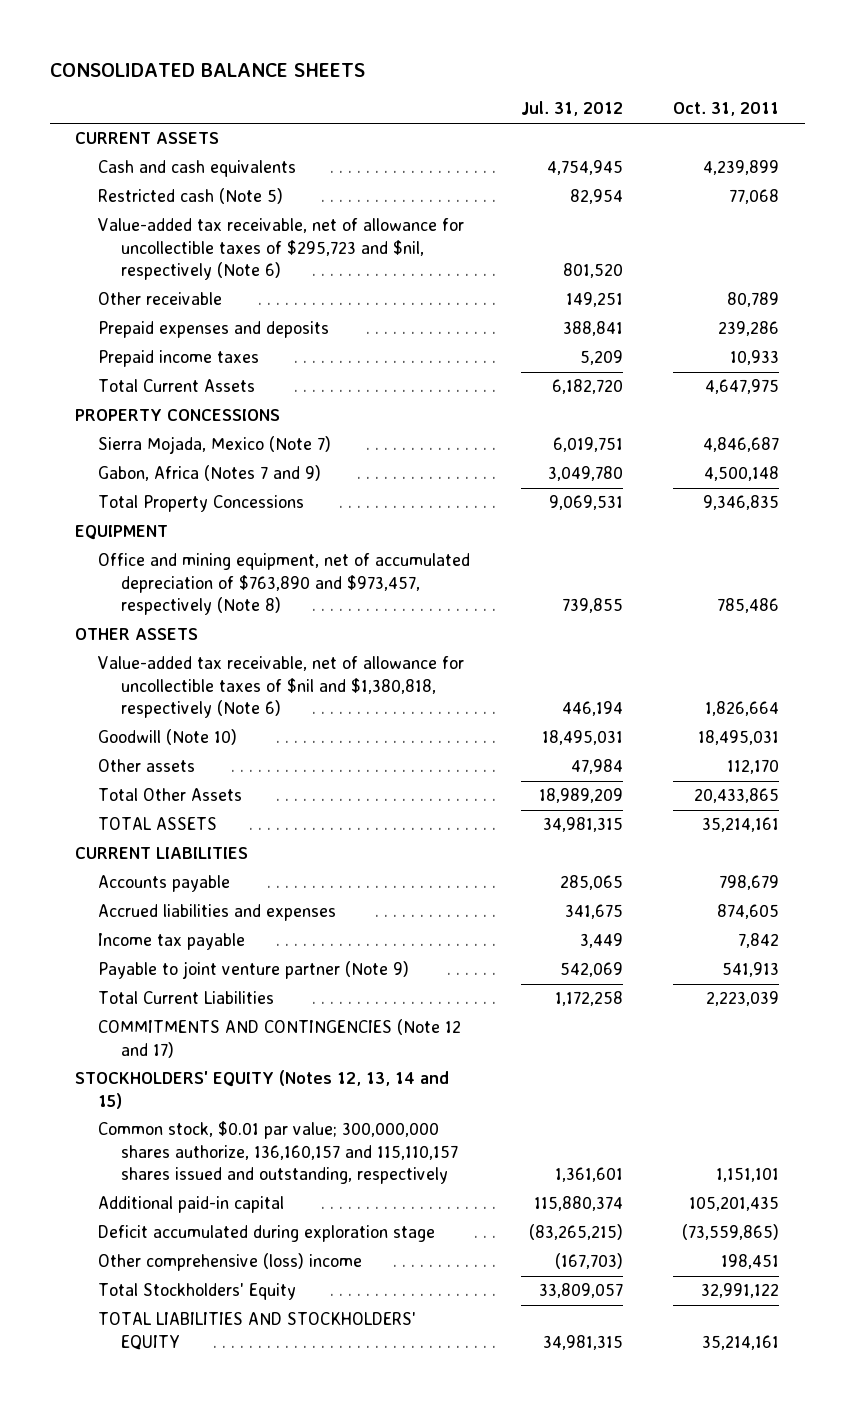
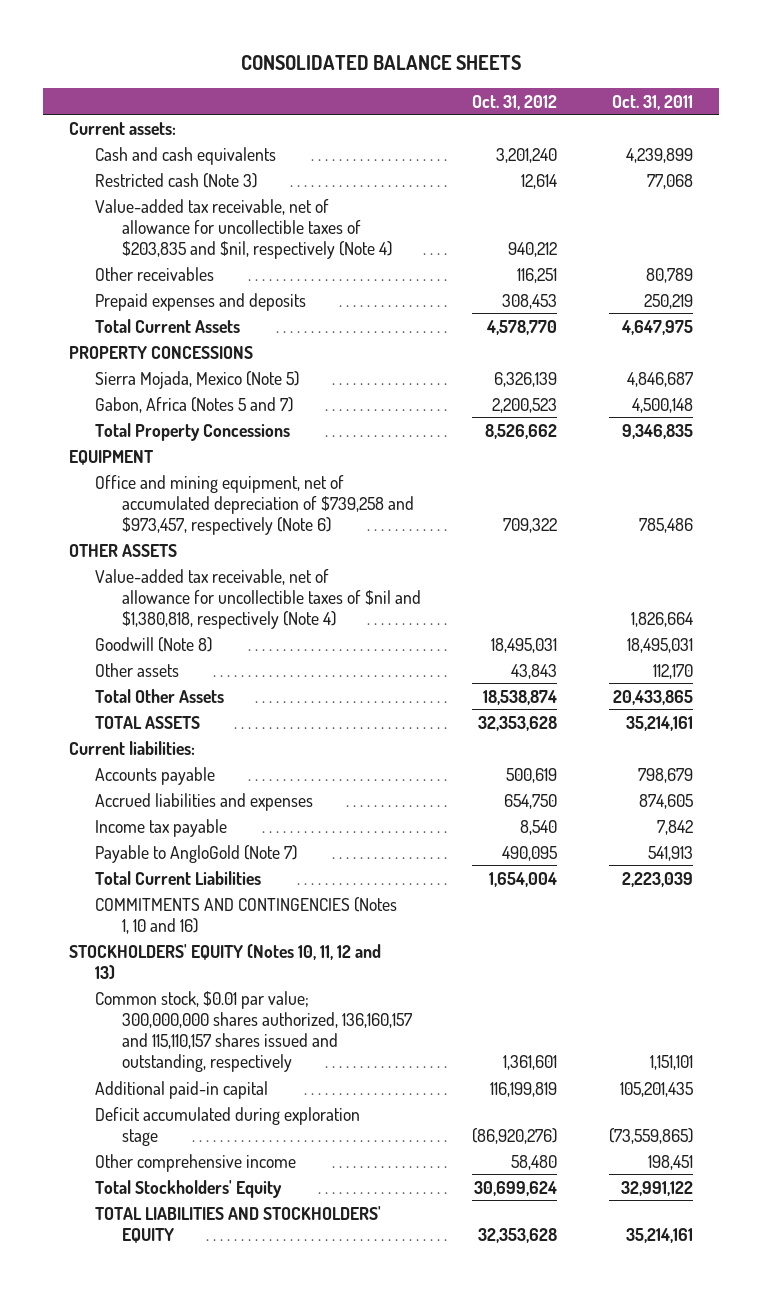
- | Jul. 31, 2012 | Oct. 31, 2011
+ | Oct. 31, 2012 | Oct. 31, 2011
- CURRENT ASSETS
+ Current assets:
- Restricted cash (Note 5) | 82,954 | 77,068
- Value-added tax receivable, net of allowance for uncollectible taxes of $295,723 and $nil, respectively (Note 6) | 801,520 |
- Other receivable | 149,251 | 80,789
- Prepaid expenses and deposits | 388,841 | 239,286
- Prepaid income taxes | 5,209 | 10,933
+ Restricted cash (Note 3) | 12,614 | 77,068
+ Value-added tax receivable, net of allowance for uncollectible taxes of $203,835 and $nil, respectively (Note 4) | 940,212 |
+ Other receivables | 116,251 | 80,789
+ Prepaid expenses and deposits | 308,453 | 250,219
- Sierra Mojada, Mexico (Note 7) | 6,019,751 | 4,846,687
- Gabon, Africa (Notes 7 and 9) | 3,049,780 | 4,500,148
+ Sierra Mojada, Mexico (Note 5) | 6,326,139 | 4,846,687
+ Gabon, Africa (Notes 5 and 7) | 2,200,523 | 4,500,148
- Office and mining equipment, net of accumulated depreciation of $763,890 and $973,457, respectively (Note 8) | 739,855 | 785,486
+ Office and mining equipment, net of accumulated depreciation of $739,258 and $973,457, respectively (Note 6) | 709,322 | 785,486
- Value-added tax receivable, net of allowance for uncollectible taxes of $nil and $1,380,818, respectively (Note 6) | 446,194 | 1,826,664
- Goodwill (Note 10) | 18,495,031 | 18,495,031
+ Value-added tax receivable, net of allowance for uncollectible taxes of $nil and $1,380,818, respectively (Note 4) | | 1,826,664
+ Goodwill (Note 8) | 18,495,031 | 18,495,031
- CURRENT LIABILITIES
+ Current liabilities:
- Payable to joint venture partner (Note 9) | 542,069 | 541,913
+ Payable to AngloGold (Note 7) | 490,095 | 541,913
- COMMITMENTS AND CONTINGENCIES (Note 12 and 17)
- STOCKHOLDERS' EQUITY (Notes 12, 13, 14 and 15)
- Common stock, $0.01 par value; 300,000,000 shares authorize, 136,160,157 and 115,110,157 shares issued and outstanding, respectively | 1,361,601 | 1,151,101
+ COMMITMENTS AND CONTINGENCIES (Notes 1, 10 and 16)
+ STOCKHOLDERS' EQUITY (Notes 10, 11, 12 and 13)
+ Common stock, $0.01 par value; 300,000,000 shares authorized, 136,160,157 and 115,110,157 shares issued and outstanding, respectively | 1,361,601 | 1,151,101
- Other comprehensive (loss) income | (167,703) | 198,451
+ Other comprehensive income | 58,480 | 198,451

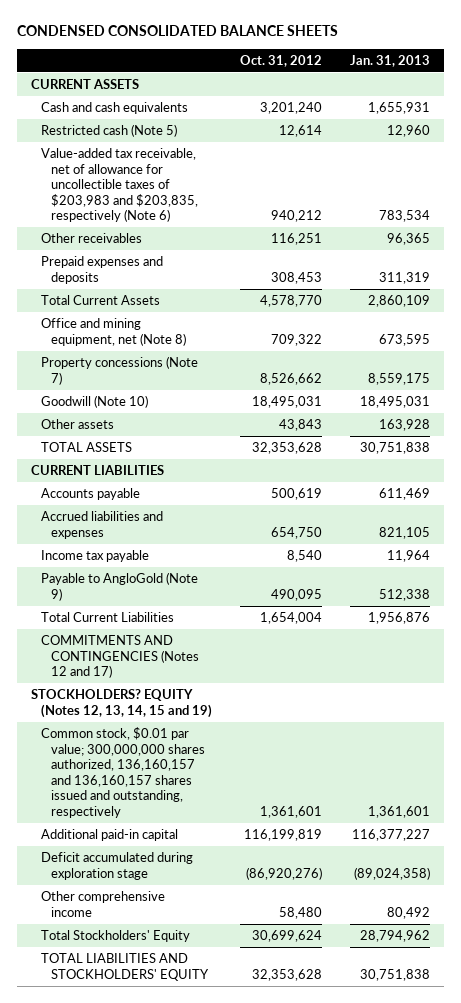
- CONSOLIDATED BALANCE SHEETS
+ CONDENSED CONSOLIDATED BALANCE SHEETS
- | Oct. 31, 2012 | Oct. 31, 2011
+ | Oct. 31, 2012 | Jan. 31, 2013
- Current assets:
+ CURRENT ASSETS
- Restricted cash (Note 3) | 12,614 | 77,068
- Value-added tax receivable, net of allowance for uncollectible taxes of $203,835 and $nil, respectively (Note 4) | 940,212 |
+ Restricted cash (Note 5) | 12,614 | 12,960
+ Value-added tax receivable, net of allowance for uncollectible taxes of $203,983 and $203,835, respectively (Note 6) | 940,212 | 783,534
- PROPERTY CONCESSIONS
- Sierra Mojada, Mexico (Note 5) | 6,326,139 | 4,846,687
- Gabon, Africa (Notes 5 and 7) | 2,200,523 | 4,500,148
- Total Property Concessions | 8,526,662 | 9,346,835
- EQUIPMENT
- Office and mining equipment, net of accumulated depreciation of $739,258 and $973,457, respectively (Note 6) | 709,322 | 785,486
- OTHER ASSETS
- Value-added tax receivable, net of allowance for uncollectible taxes of $nil and $1,380,818, respectively (Note 4) | | 1,826,664
- Goodwill (Note 8) | 18,495,031 | 18,495,031
+ Office and mining equipment, net (Note 8) | 709,322 | 673,595
+ Property concessions (Note 7) | 8,526,662 | 8,559,175
+ Goodwill (Note 10) | 18,495,031 | 18,495,031
- Total Other Assets | 18,538,874 | 20,433,865
- Current liabilities:
+ CURRENT LIABILITIES
- Payable to AngloGold (Note 7) | 490,095 | 541,913
+ Payable to AngloGold (Note 9) | 490,095 | 512,338
- COMMITMENTS AND CONTINGENCIES (Notes 1, 10 and 16)
- STOCKHOLDERS' EQUITY (Notes 10, 11, 12 and 13)
- Common stock, $0.01 par value; 300,000,000 shares authorized, 136,160,157 and 115,110,157 shares issued and outstanding, respectively | 1,361,601 | 1,151,101
+ COMMITMENTS AND CONTINGENCIES (Notes 12 and 17)
+ STOCKHOLDERS? EQUITY (Notes 12, 13, 14, 15 and 19)
+ Common stock, $0.01 par value; 300,000,000 shares authorized, 136,160,157 and 136,160,157 shares issued and outstanding, respectively | 1,361,601 | 1,361,601

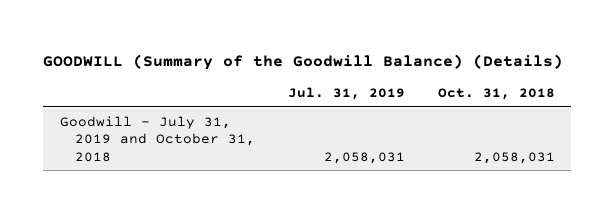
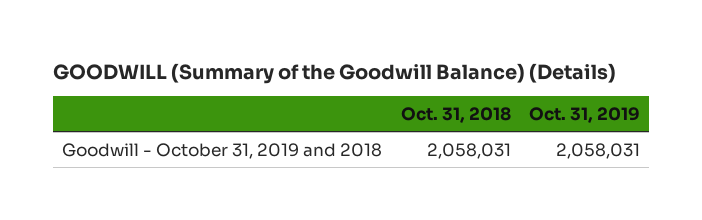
- | Jul. 31, 2019 | Oct. 31, 2018
+ | Oct. 31, 2018 | Oct. 31, 2019
- Goodwill - July 31, 2019 and October 31, 2018 | 2,058,031 | 2,058,031
+ Goodwill - October 31, 2019 and 2018 | 2,058,031 | 2,058,031

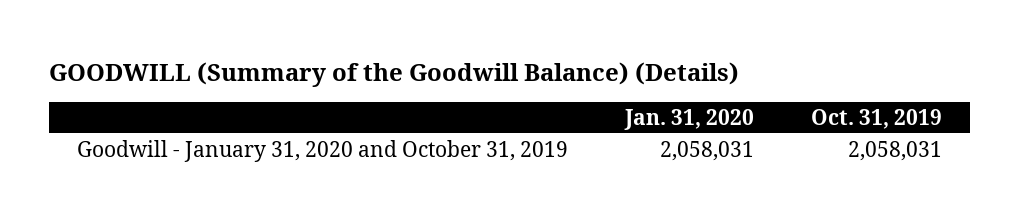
- | Oct. 31, 2018 | Oct. 31, 2019
+ | Jan. 31, 2020 | Oct. 31, 2019
- Goodwill - October 31, 2019 and 2018 | 2,058,031 | 2,058,031
+ Goodwill - January 31, 2020 and October 31, 2019 | 2,058,031 | 2,058,031

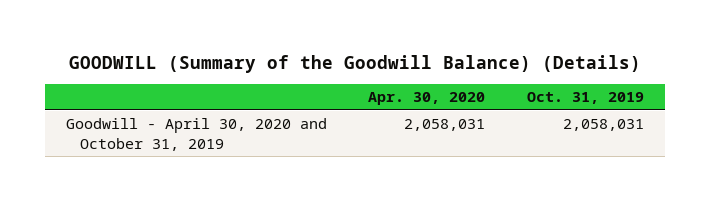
- | Jan. 31, 2020 | Oct. 31, 2019
+ | Apr. 30, 2020 | Oct. 31, 2019
- Goodwill - January 31, 2020 and October 31, 2019 | 2,058,031 | 2,058,031
+ Goodwill - April 30, 2020 and October 31, 2019 | 2,058,031 | 2,058,031

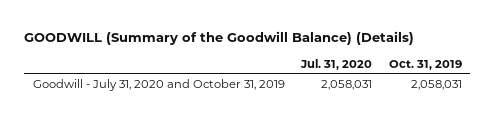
- | Apr. 30, 2020 | Oct. 31, 2019
+ | Jul. 31, 2020 | Oct. 31, 2019
- Goodwill - April 30, 2020 and October 31, 2019 | 2,058,031 | 2,058,031
+ Goodwill - July 31, 2020 and October 31, 2019 | 2,058,031 | 2,058,031

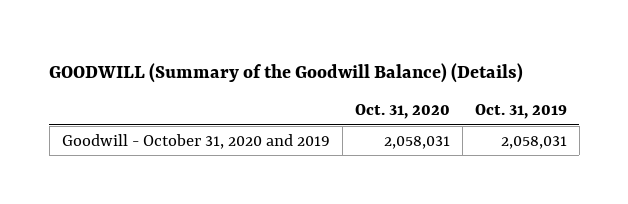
- | Jul. 31, 2020 | Oct. 31, 2019
+ | Oct. 31, 2020 | Oct. 31, 2019
- Goodwill - July 31, 2020 and October 31, 2019 | 2,058,031 | 2,058,031
+ Goodwill - October 31, 2020 and 2019 | 2,058,031 | 2,058,031

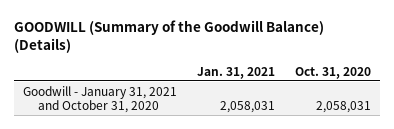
- | Oct. 31, 2020 | Oct. 31, 2019
+ | Jan. 31, 2021 | Oct. 31, 2020
- Goodwill - October 31, 2020 and 2019 | 2,058,031 | 2,058,031
+ Goodwill - January 31, 2021 and October 31, 2020 | 2,058,031 | 2,058,031

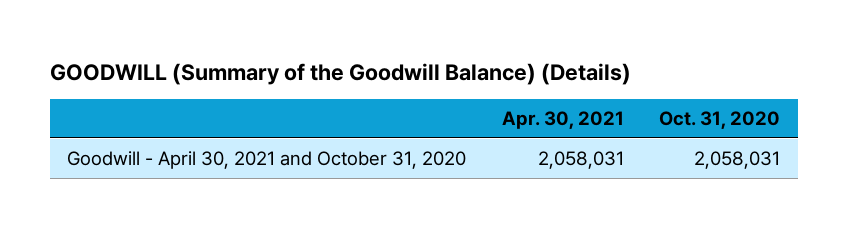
- | Jan. 31, 2021 | Oct. 31, 2020
+ | Apr. 30, 2021 | Oct. 31, 2020
- Goodwill - January 31, 2021 and October 31, 2020 | 2,058,031 | 2,058,031
+ Goodwill - April 30, 2021 and October 31, 2020 | 2,058,031 | 2,058,031

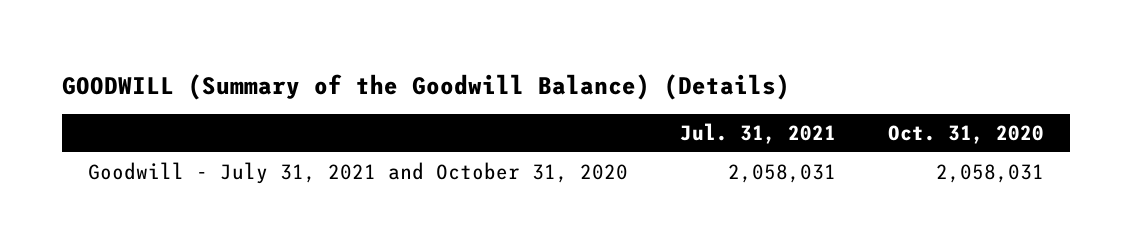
- | Apr. 30, 2021 | Oct. 31, 2020
+ | Jul. 31, 2021 | Oct. 31, 2020
- Goodwill - April 30, 2021 and October 31, 2020 | 2,058,031 | 2,058,031
+ Goodwill - July 31, 2021 and October 31, 2020 | 2,058,031 | 2,058,031

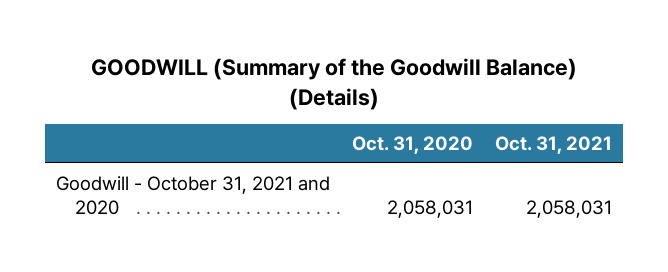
- | Jul. 31, 2021 | Oct. 31, 2020
+ | Oct. 31, 2020 | Oct. 31, 2021
- Goodwill - July 31, 2021 and October 31, 2020 | 2,058,031 | 2,058,031
+ Goodwill - October 31, 2021 and 2020 | 2,058,031 | 2,058,031

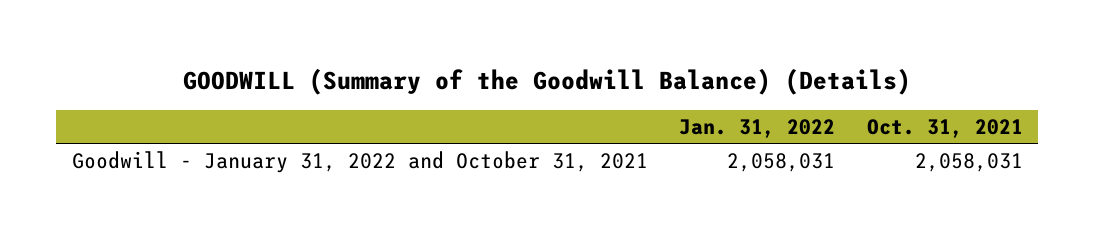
- | Oct. 31, 2020 | Oct. 31, 2021
+ | Jan. 31, 2022 | Oct. 31, 2021
- Goodwill - October 31, 2021 and 2020 | 2,058,031 | 2,058,031
+ Goodwill - January 31, 2022 and October 31, 2021 | 2,058,031 | 2,058,031

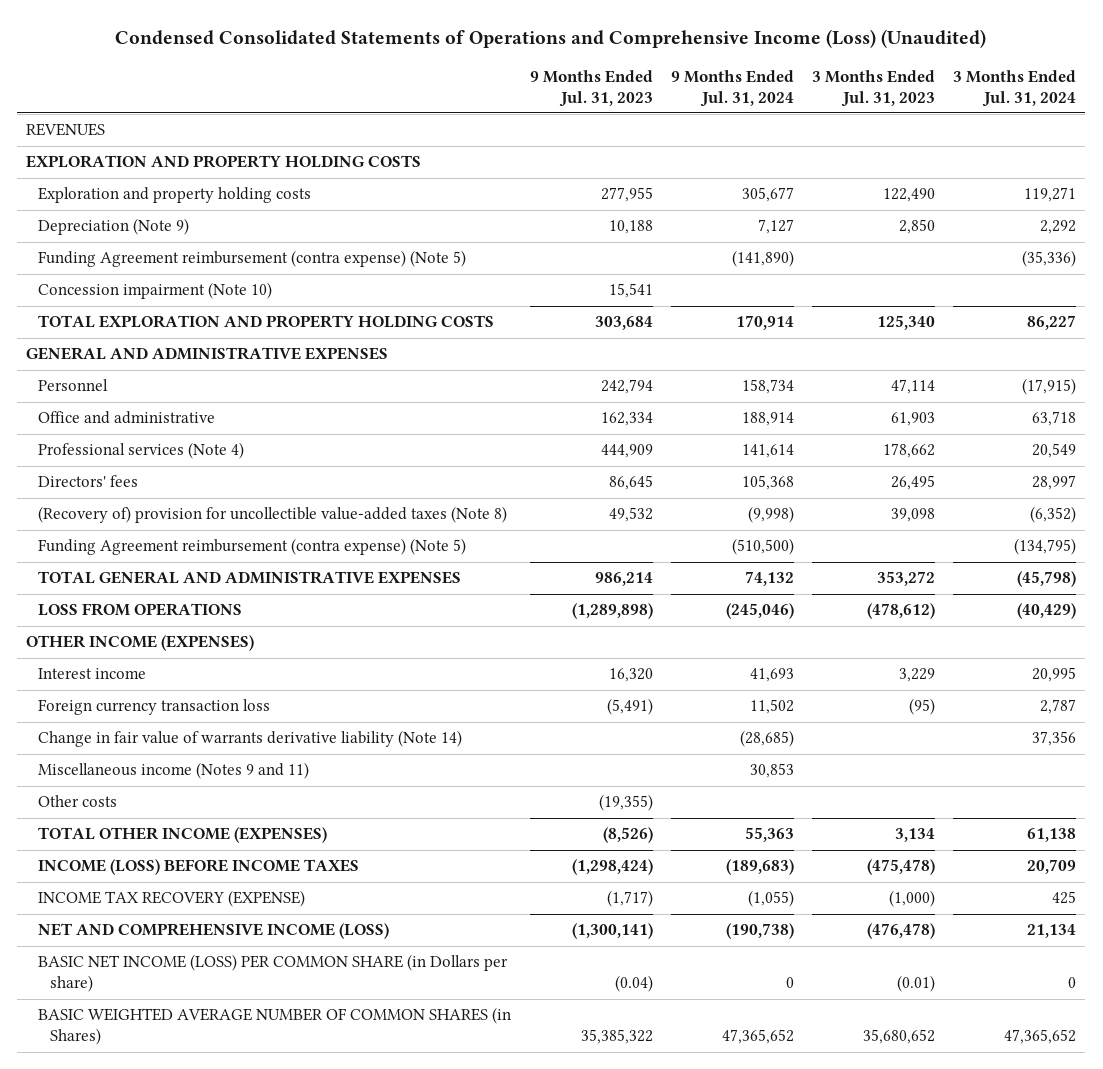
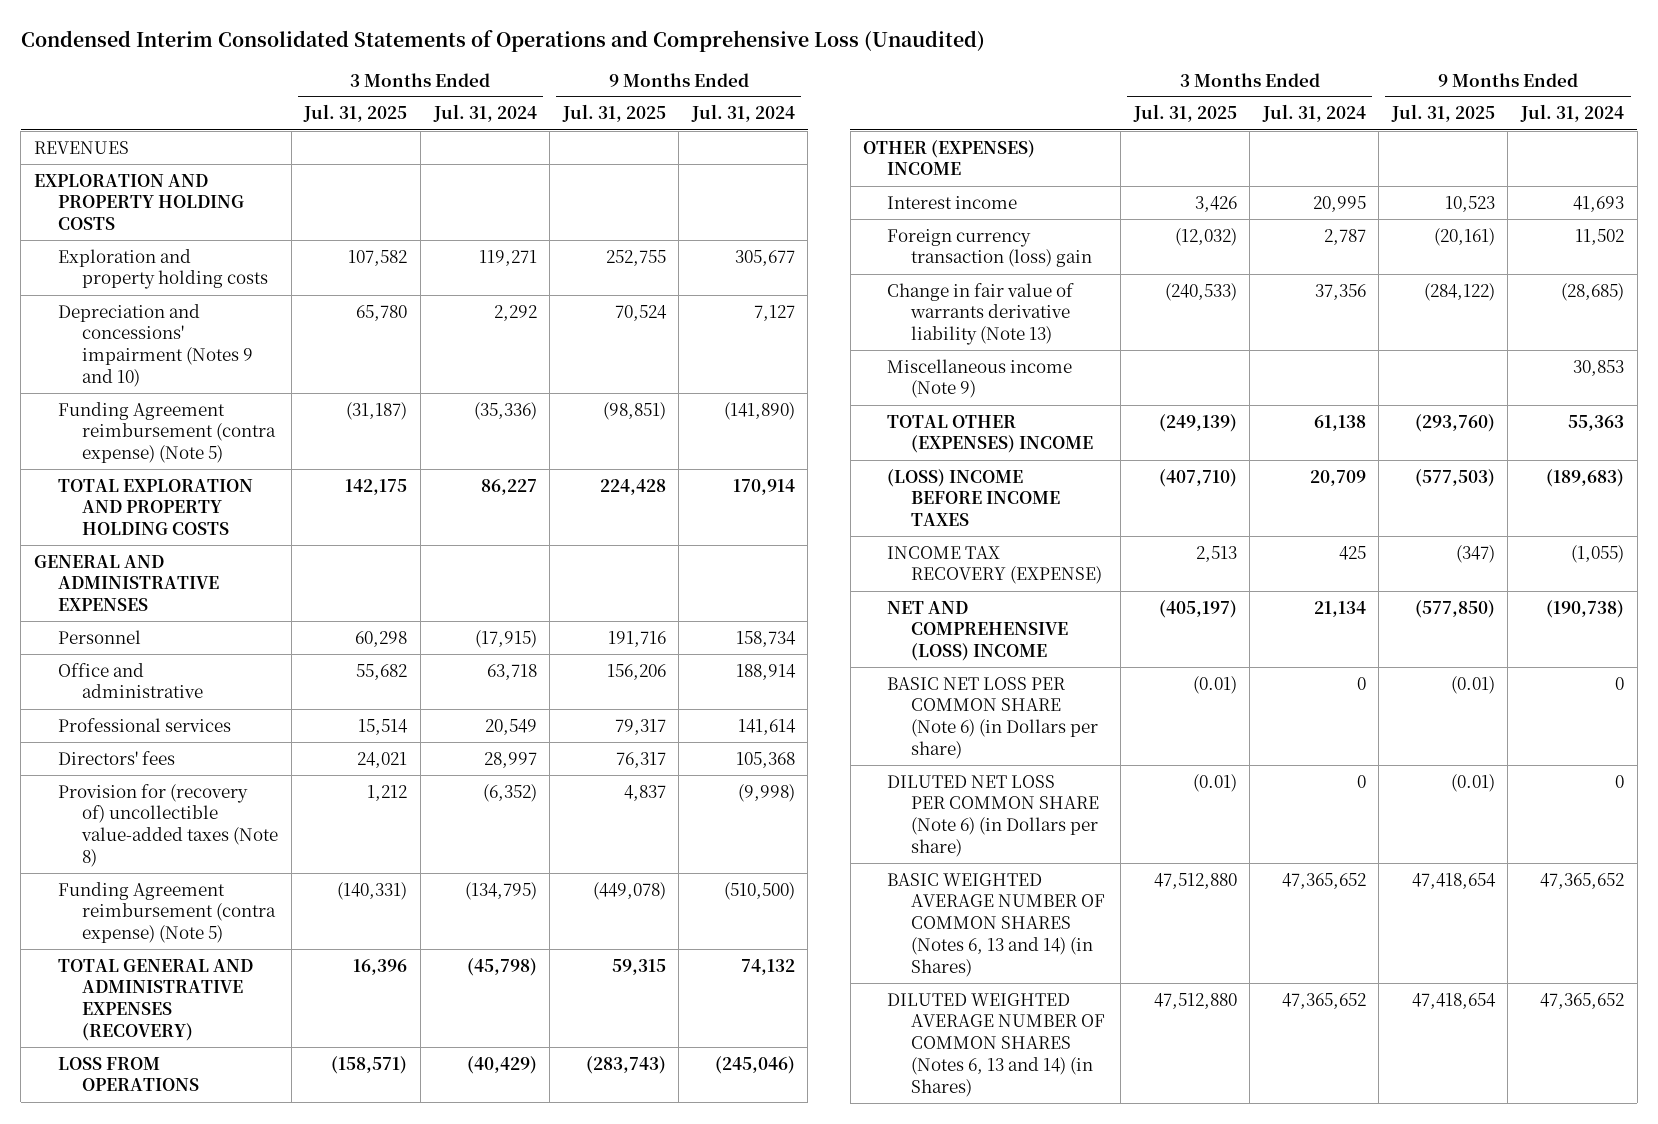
- Condensed Consolidated Statements of Operations and Comprehensive Income (Loss) (Unaudited)
+ Condensed Interim Consolidated Statements of Operations and Comprehensive Loss (Unaudited)
- | 9 Months Ended Jul. 31, 2023 | 9 Months Ended Jul. 31, 2024 | 3 Months Ended Jul. 31, 2023 | 3 Months Ended Jul. 31, 2024
+ | 3 Months Ended Jul. 31, 2025 | 3 Months Ended Jul. 31, 2024 | 9 Months Ended Jul. 31, 2025 | 9 Months Ended Jul. 31, 2024
- Depreciation (Note 9) | 10,188 | 7,127 | 2,850 | 2,292
+ Depreciation and concessions' impairment (Notes 9 and 10) | 65,780 | 2,292 | 70,524 | 7,127
- Concession impairment (Note 10) | 15,541 | | |
- Professional services (Note 4) | 444,909 | 141,614 | 178,662 | 20,549
+ Professional services | 15,514 | 20,549 | 79,317 | 141,614
- (Recovery of) provision for uncollectible value-added taxes (Note 8) | 49,532 | (9,998) | 39,098 | (6,352)
+ Provision for (recovery of) uncollectible value-added taxes (Note 8) | 1,212 | (6,352) | 4,837 | (9,998)
- TOTAL GENERAL AND ADMINISTRATIVE EXPENSES | 986,214 | 74,132 | 353,272 | (45,798)
+ TOTAL GENERAL AND ADMINISTRATIVE EXPENSES (RECOVERY) | 16,396 | (45,798) | 59,315 | 74,132
- OTHER INCOME (EXPENSES)
+ OTHER (EXPENSES) INCOME
- Foreign currency transaction loss | (5,491) | 11,502 | (95) | 2,787
- Change in fair value of warrants derivative liability (Note 14) | | (28,685) | | 37,356
- Miscellaneous income (Notes 9 and 11) | | 30,853 | |
- Other costs | (19,355) | | |
- TOTAL OTHER INCOME (EXPENSES) | (8,526) | 55,363 | 3,134 | 61,138
- INCOME (LOSS) BEFORE INCOME TAXES | (1,298,424) | (189,683) | (475,478) | 20,709
+ Foreign currency transaction (loss) gain | (12,032) | 2,787 | (20,161) | 11,502
+ Change in fair value of warrants derivative liability (Note 13) | (240,533) | 37,356 | (284,122) | (28,685)
+ Miscellaneous income (Note 9) | | | | 30,853
+ TOTAL OTHER (EXPENSES) INCOME | (249,139) | 61,138 | (293,760) | 55,363
+ (LOSS) INCOME BEFORE INCOME TAXES | (407,710) | 20,709 | (577,503) | (189,683)
- NET AND COMPREHENSIVE INCOME (LOSS) | (1,300,141) | (190,738) | (476,478) | 21,134
- BASIC NET INCOME (LOSS) PER COMMON SHARE (in Dollars per share) | (0.04) | 0 | (0.01) | 0
- BASIC WEIGHTED AVERAGE NUMBER OF COMMON SHARES (in Shares) | 35,385,322 | 47,365,652 | 35,680,652 | 47,365,652
+ NET AND COMPREHENSIVE (LOSS) INCOME | (405,197) | 21,134 | (577,850) | (190,738)
+ BASIC NET LOSS PER COMMON SHARE (Note 6) (in Dollars per share) | (0.01) | 0 | (0.01) | 0
+ DILUTED NET LOSS PER COMMON SHARE (Note 6) (in Dollars per share) | (0.01) | 0 | (0.01) | 0
+ BASIC WEIGHTED AVERAGE NUMBER OF COMMON SHARES (Notes 6, 13 and 14) (in Shares) | 47,512,880 | 47,365,652 | 47,418,654 | 47,365,652
+ DILUTED WEIGHTED AVERAGE NUMBER OF COMMON SHARES (Notes 6, 13 and 14) (in Shares) | 47,512,880 | 47,365,652 | 47,418,654 | 47,365,652

